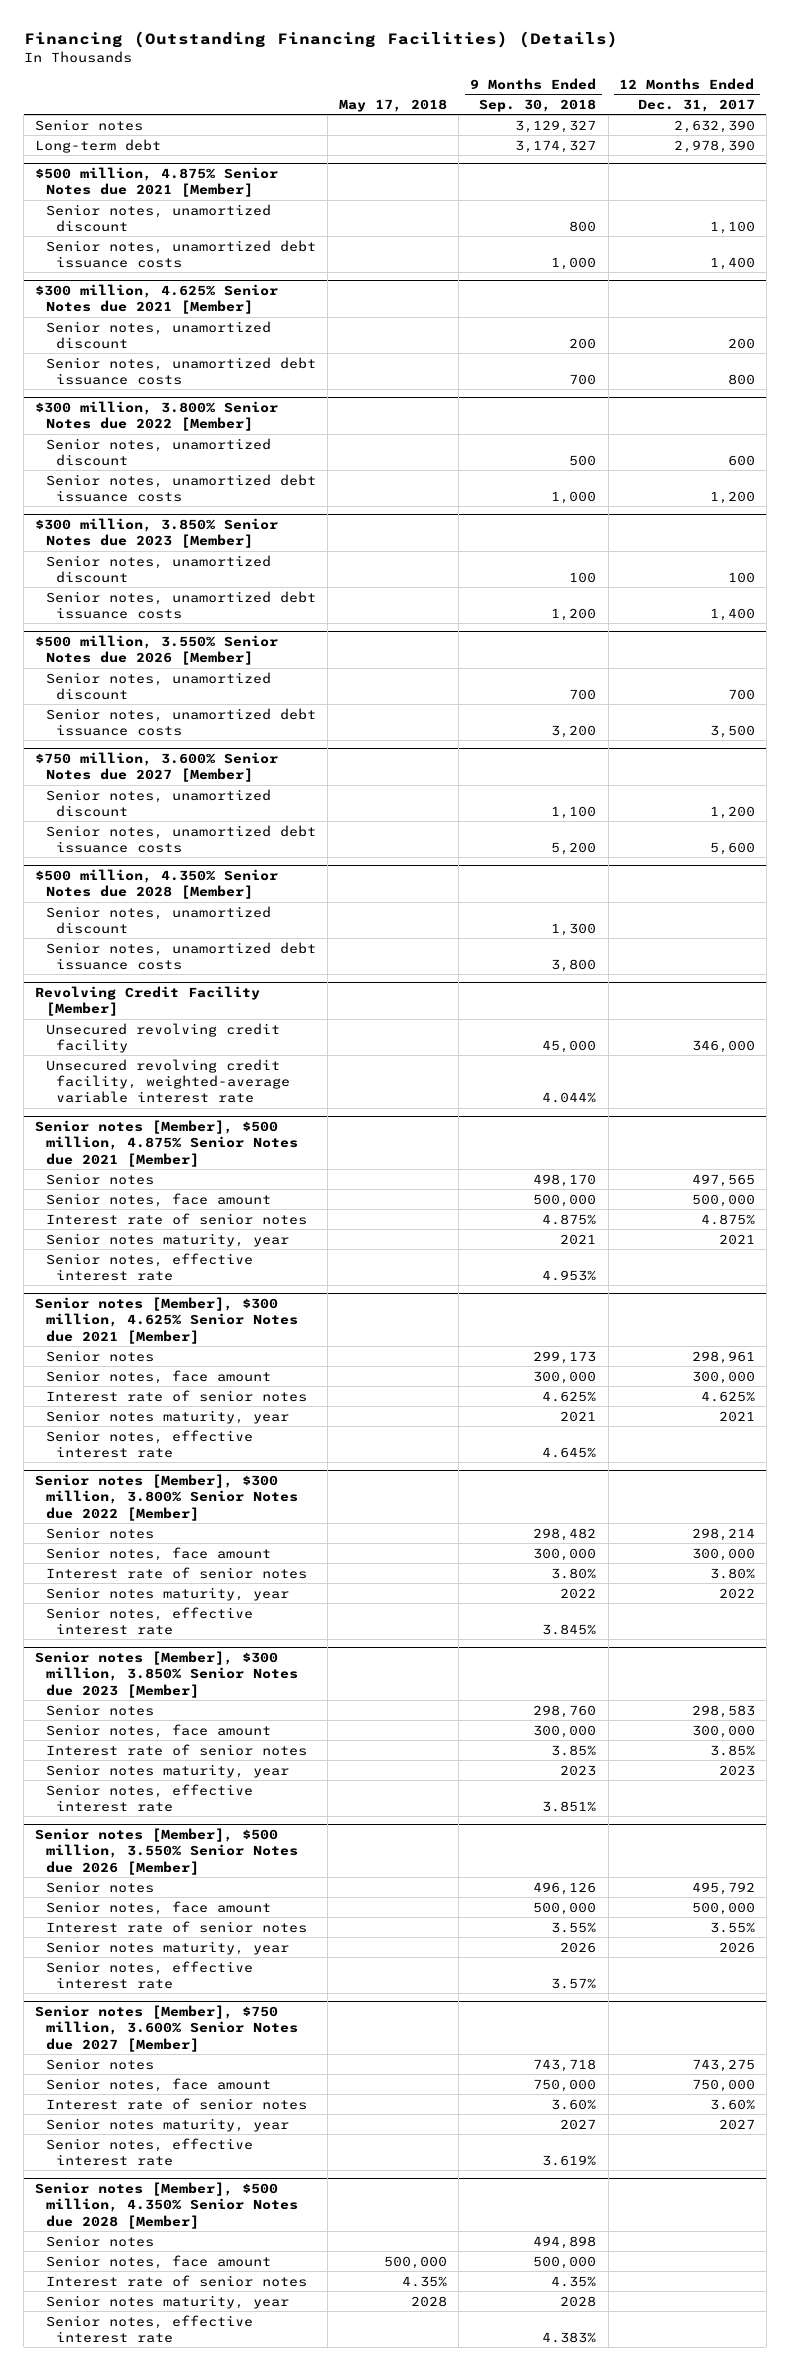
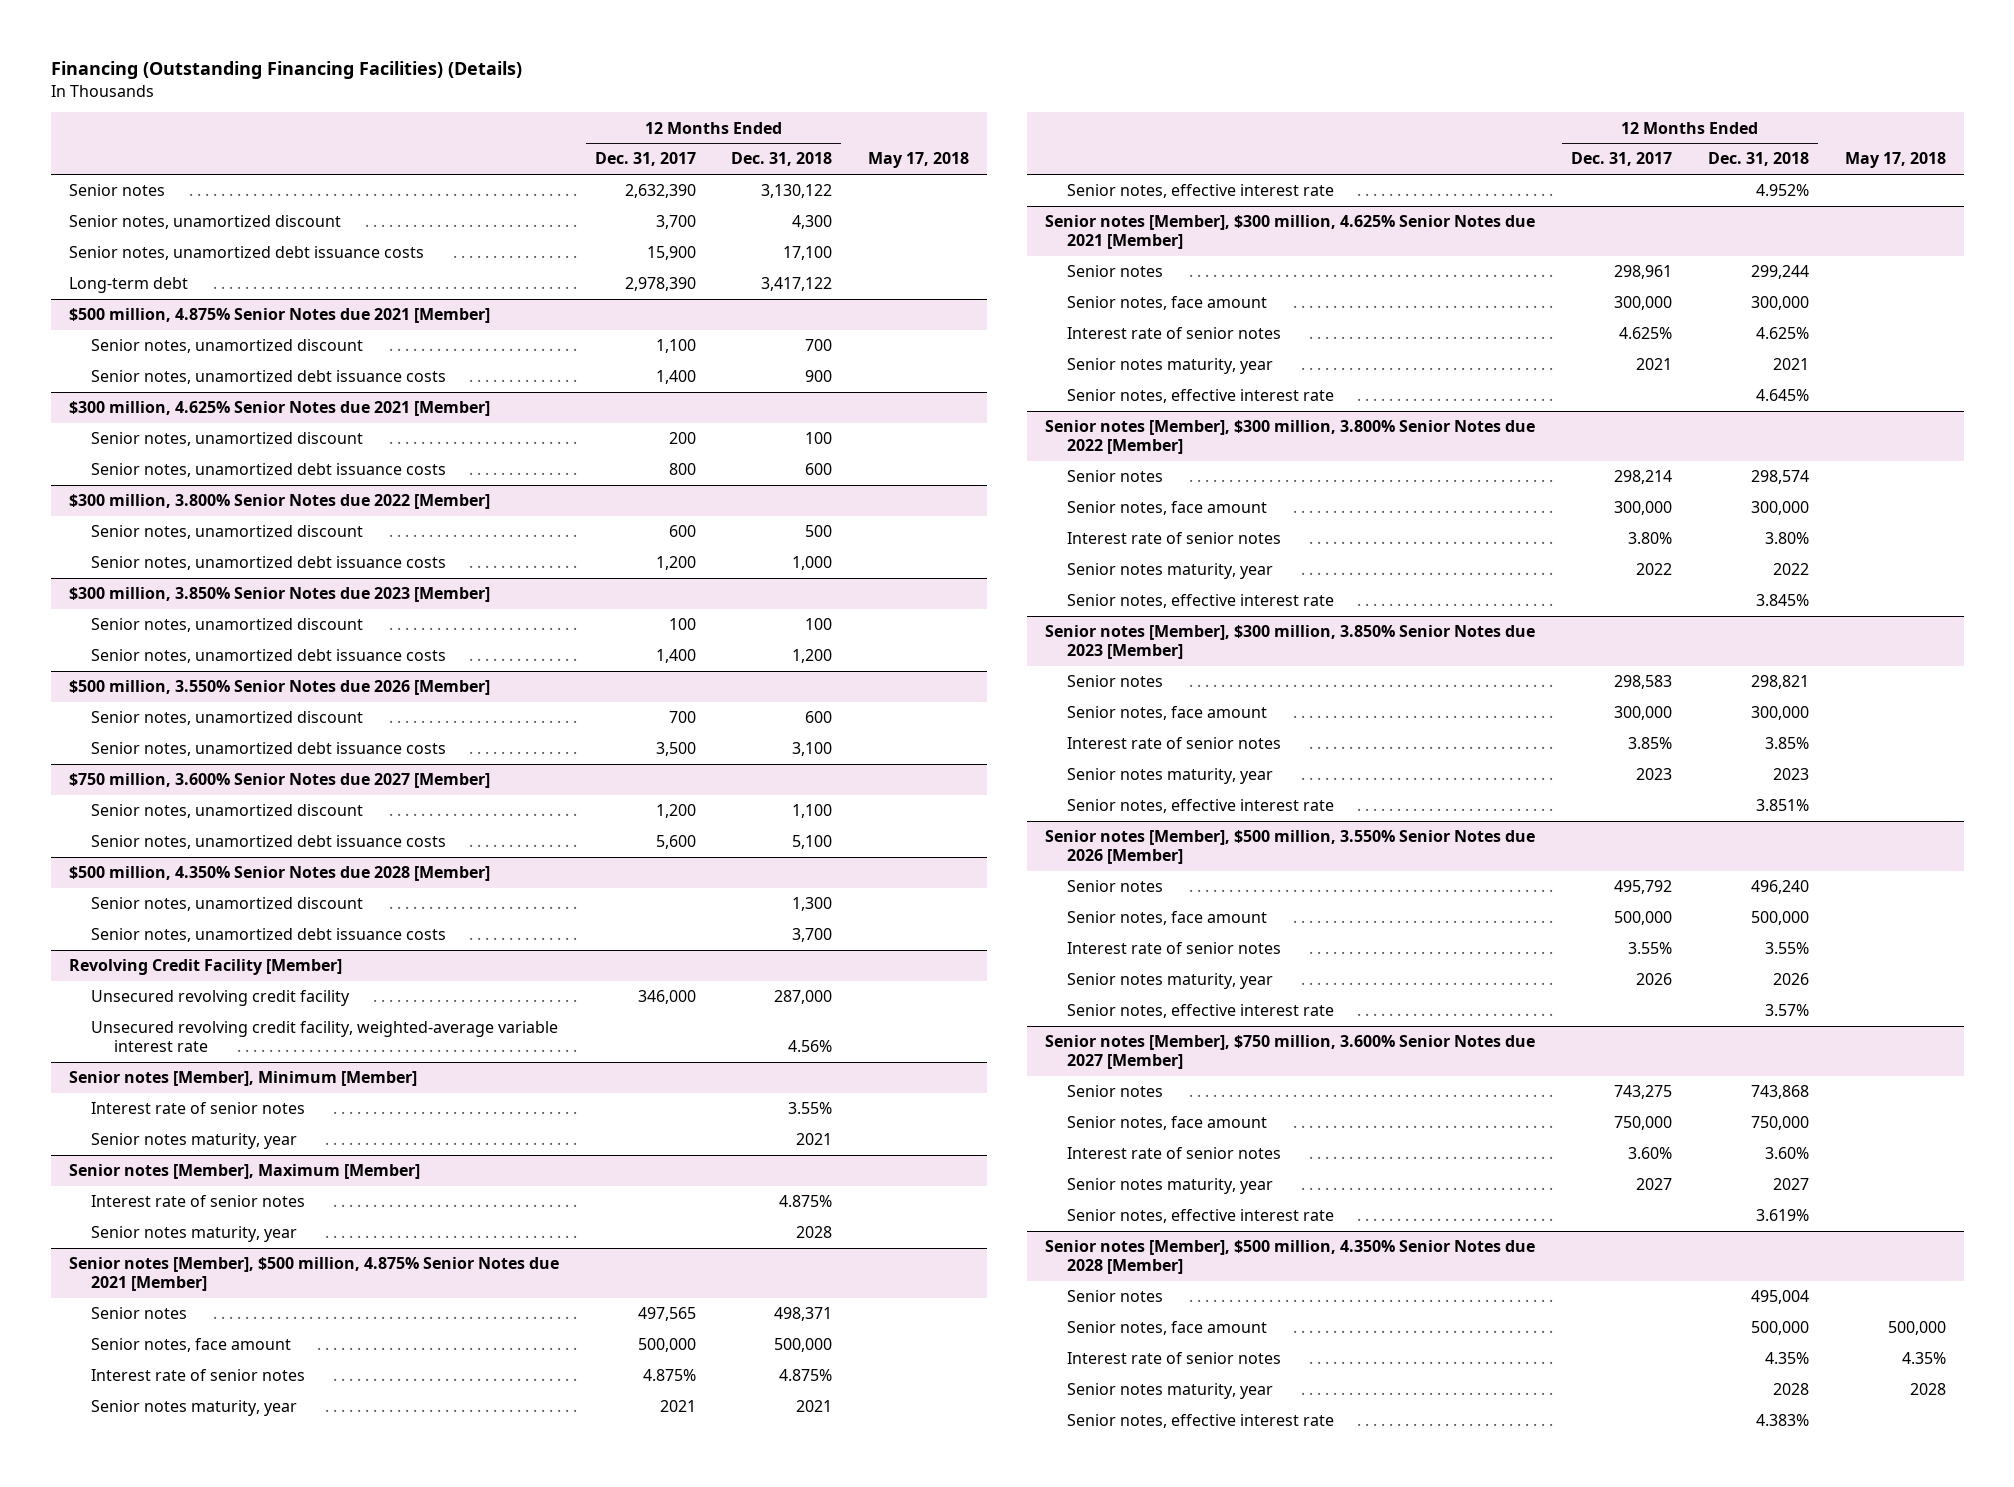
- | May 17, 2018 | 9 Months Ended Sep. 30, 2018 | 12 Months Ended Dec. 31, 2017
+ | 12 Months Ended Dec. 31, 2017 | 12 Months Ended Dec. 31, 2018 | May 17, 2018
+ Senior notes, unamortized discount | 3,700 | 4,300 |
+ Senior notes, unamortized debt issuance costs | 15,900 | 17,100 |
+ Senior notes [Member], Minimum [Member]
+ Interest rate of senior notes | | 3.55% |
+ Senior notes maturity, year | | 2021 |
+ Senior notes [Member], Maximum [Member]
+ Interest rate of senior notes | | 4.875% |
+ Senior notes maturity, year | | 2028 |

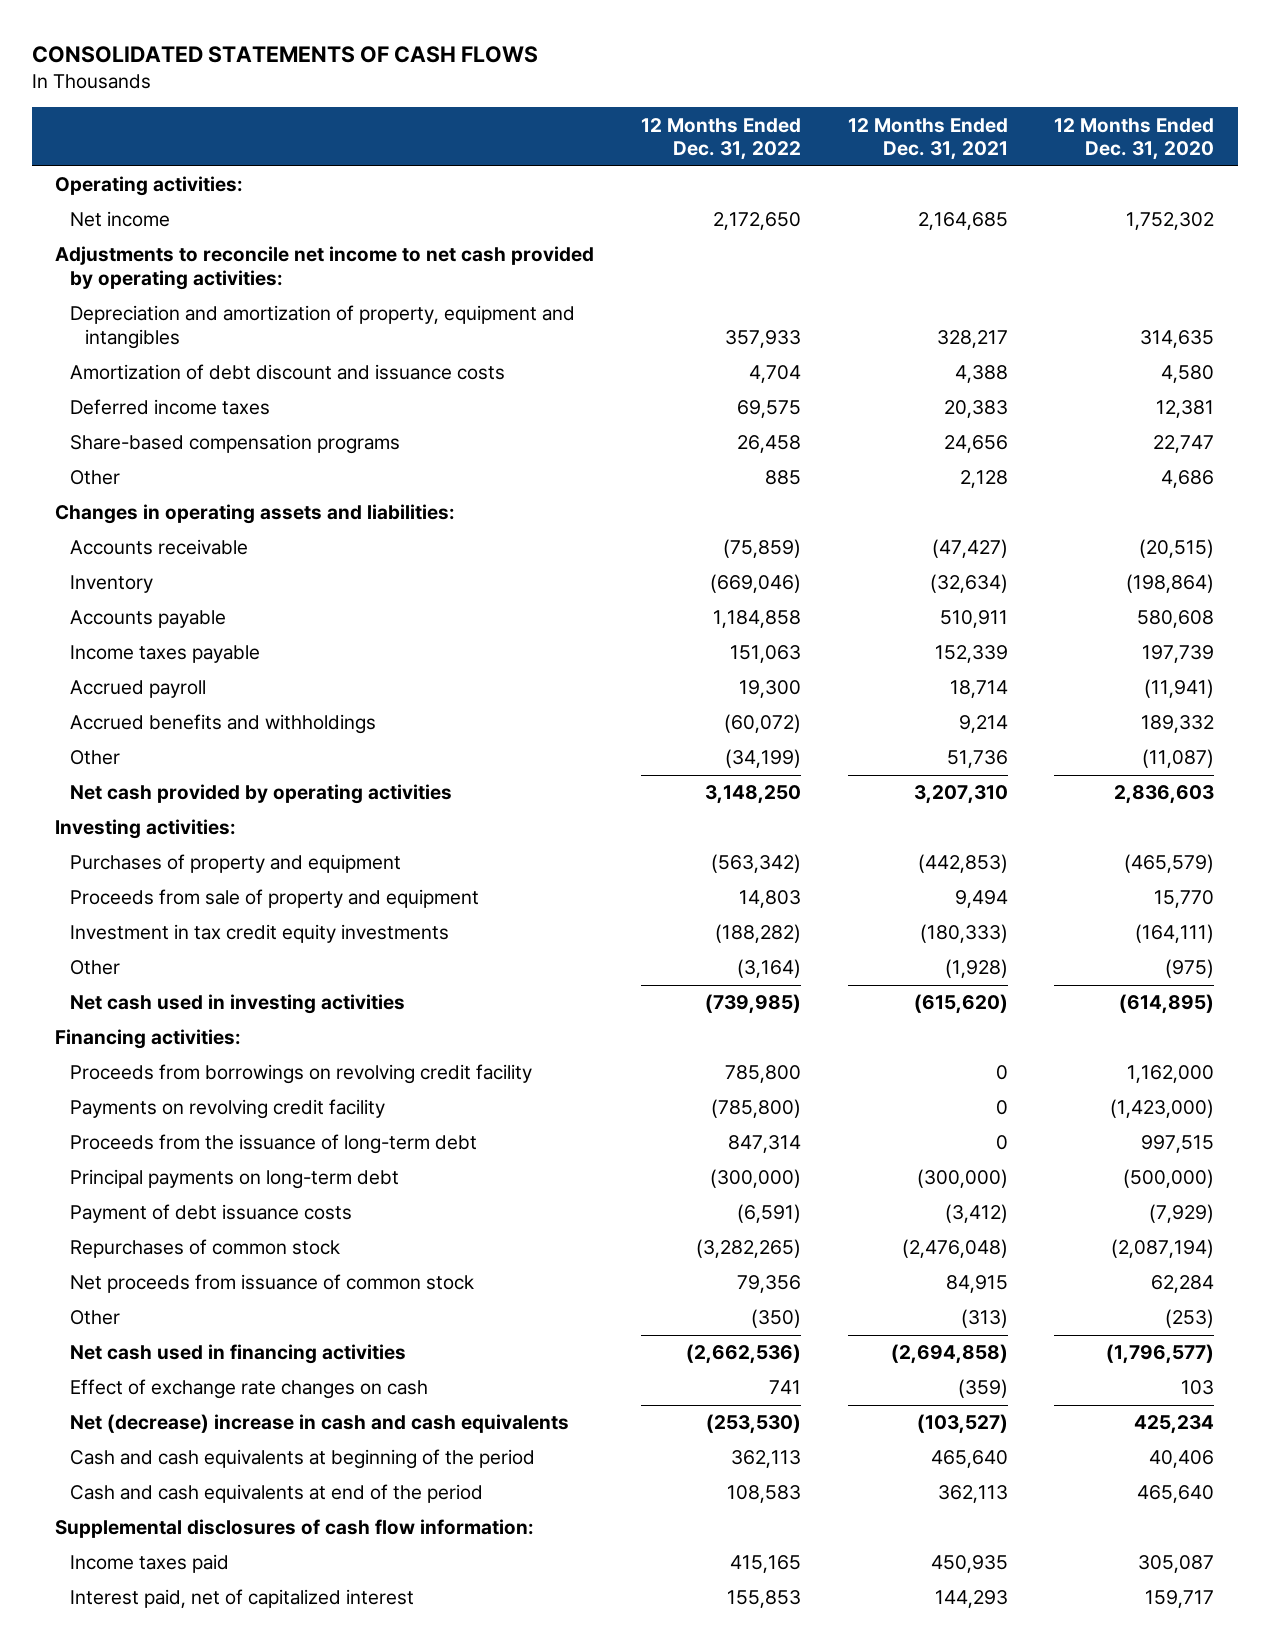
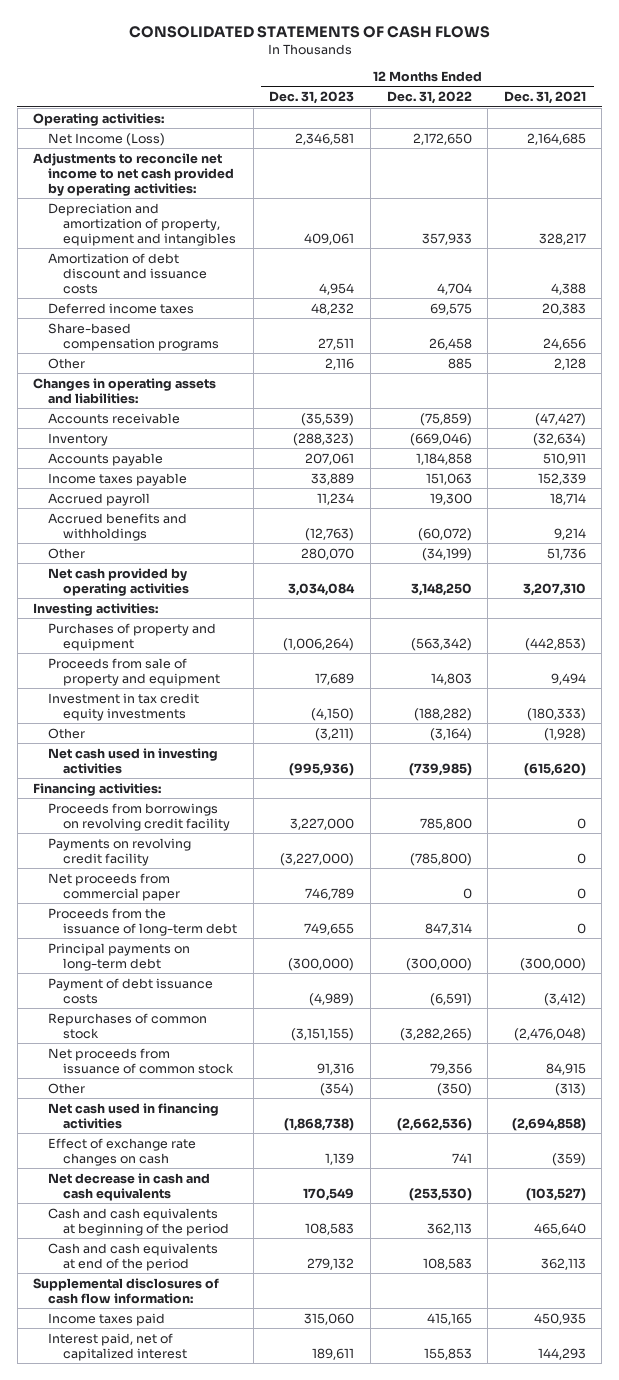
- | 12 Months Ended Dec. 31, 2022 | 12 Months Ended Dec. 31, 2021 | 12 Months Ended Dec. 31, 2020
+ | 12 Months Ended Dec. 31, 2023 | 12 Months Ended Dec. 31, 2022 | 12 Months Ended Dec. 31, 2021
- Net income | 2,172,650 | 2,164,685 | 1,752,302
+ Net Income (Loss) | 2,346,581 | 2,172,650 | 2,164,685
+ Net proceeds from commercial paper | 746,789 | 0 | 0
- Net (decrease) increase in cash and cash equivalents | (253,530) | (103,527) | 425,234
+ Net decrease in cash and cash equivalents | 170,549 | (253,530) | (103,527)

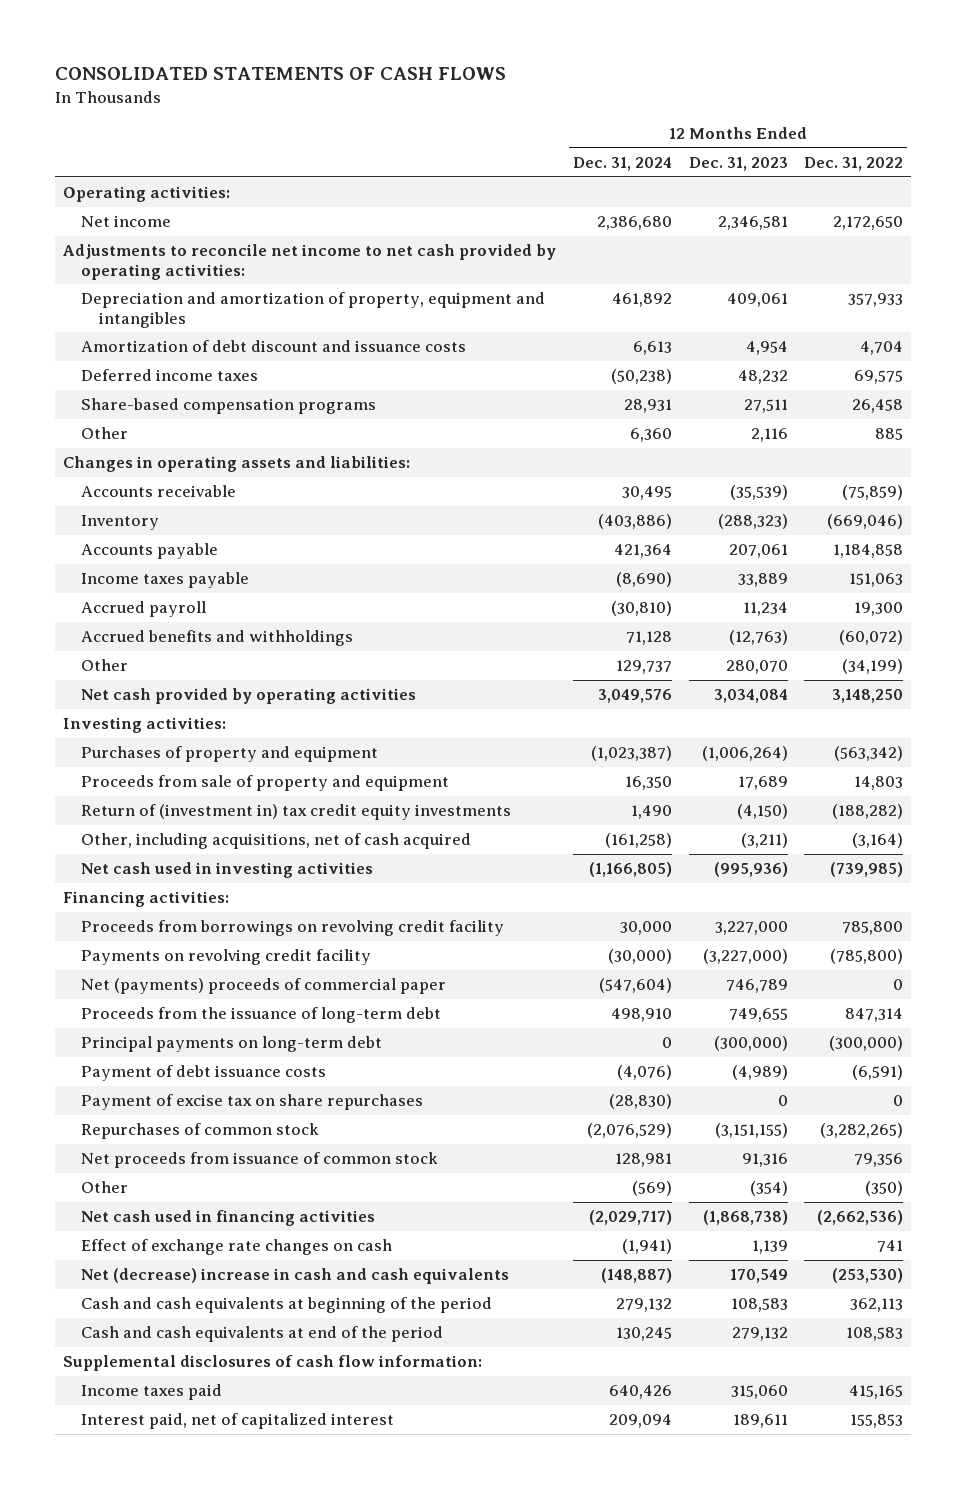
- | 12 Months Ended Dec. 31, 2023 | 12 Months Ended Dec. 31, 2022 | 12 Months Ended Dec. 31, 2021
+ | 12 Months Ended Dec. 31, 2024 | 12 Months Ended Dec. 31, 2023 | 12 Months Ended Dec. 31, 2022
- Net Income (Loss) | 2,346,581 | 2,172,650 | 2,164,685
+ Net income | 2,386,680 | 2,346,581 | 2,172,650
- Investment in tax credit equity investments | (4,150) | (188,282) | (180,333)
- Other | (3,211) | (3,164) | (1,928)
+ Return of (investment in) tax credit equity investments | 1,490 | (4,150) | (188,282)
+ Other, including acquisitions, net of cash acquired | (161,258) | (3,211) | (3,164)
- Net proceeds from commercial paper | 746,789 | 0 | 0
+ Net (payments) proceeds of commercial paper | (547,604) | 746,789 | 0
+ Payment of excise tax on share repurchases | (28,830) | 0 | 0
- Net decrease in cash and cash equivalents | 170,549 | (253,530) | (103,527)
+ Net (decrease) increase in cash and cash equivalents | (148,887) | 170,549 | (253,530)

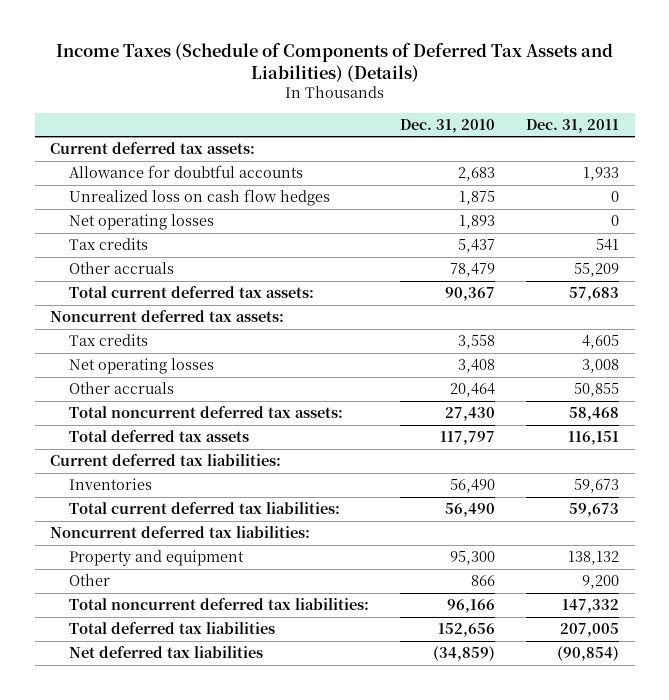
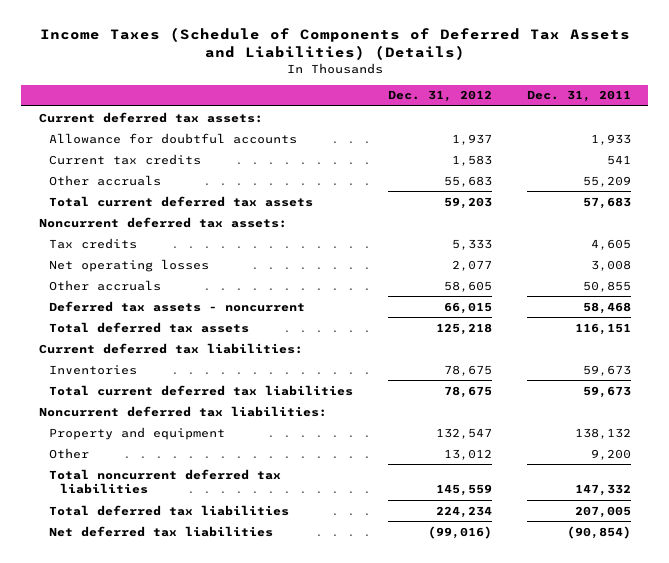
- | Dec. 31, 2010 | Dec. 31, 2011
+ | Dec. 31, 2012 | Dec. 31, 2011
- Unrealized loss on cash flow hedges | 1,875 | 0
- Net operating losses | 1,893 | 0
- Tax credits | 5,437 | 541
+ Current tax credits | 1,583 | 541
- Total current deferred tax assets: | 90,367 | 57,683
+ Total current deferred tax assets | 59,203 | 57,683
- Total noncurrent deferred tax assets: | 27,430 | 58,468
+ Deferred tax assets - noncurrent | 66,015 | 58,468
- Total current deferred tax liabilities: | 56,490 | 59,673
+ Total current deferred tax liabilities | 78,675 | 59,673
- Total noncurrent deferred tax liabilities: | 96,166 | 147,332
+ Total noncurrent deferred tax liabilities | 145,559 | 147,332

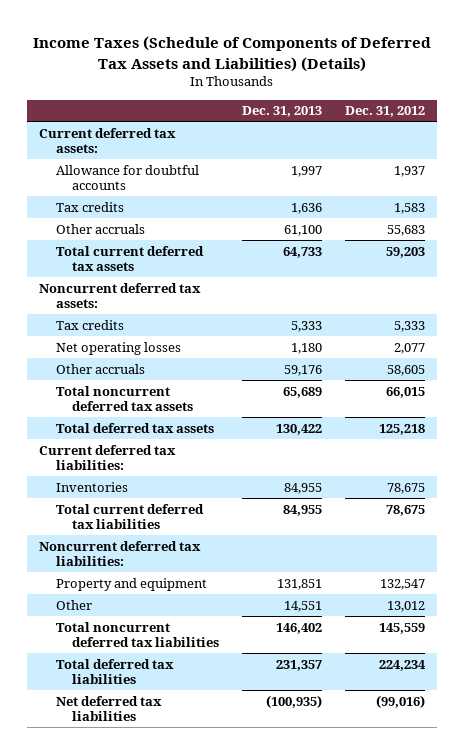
- | Dec. 31, 2012 | Dec. 31, 2011
+ | Dec. 31, 2013 | Dec. 31, 2012
- Current tax credits | 1,583 | 541
+ Tax credits | 1,636 | 1,583
- Deferred tax assets - noncurrent | 66,015 | 58,468
+ Total noncurrent deferred tax assets | 65,689 | 66,015

